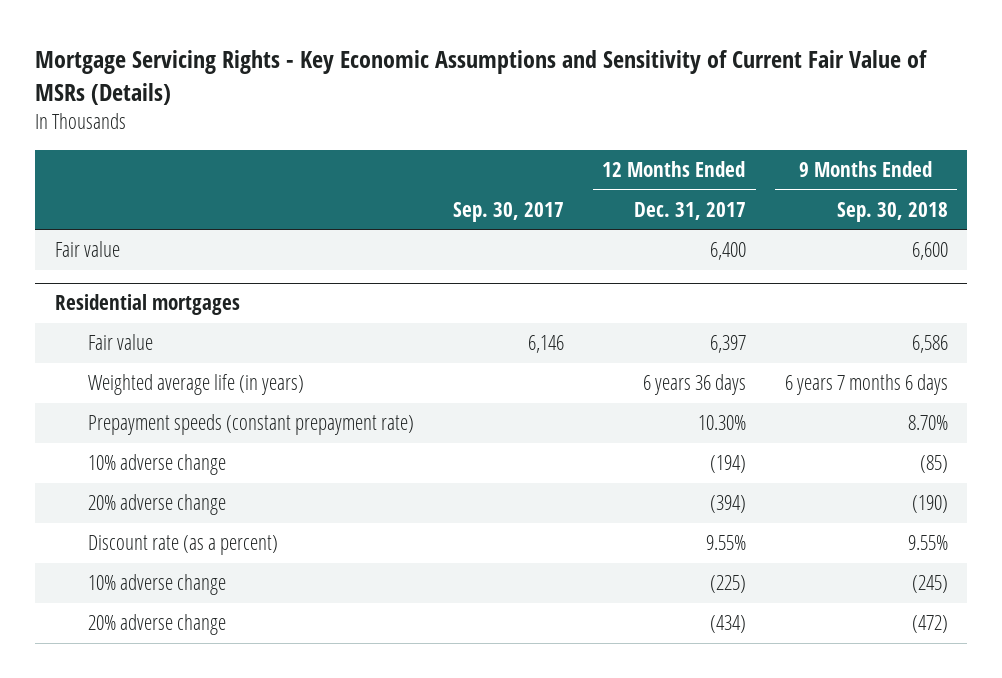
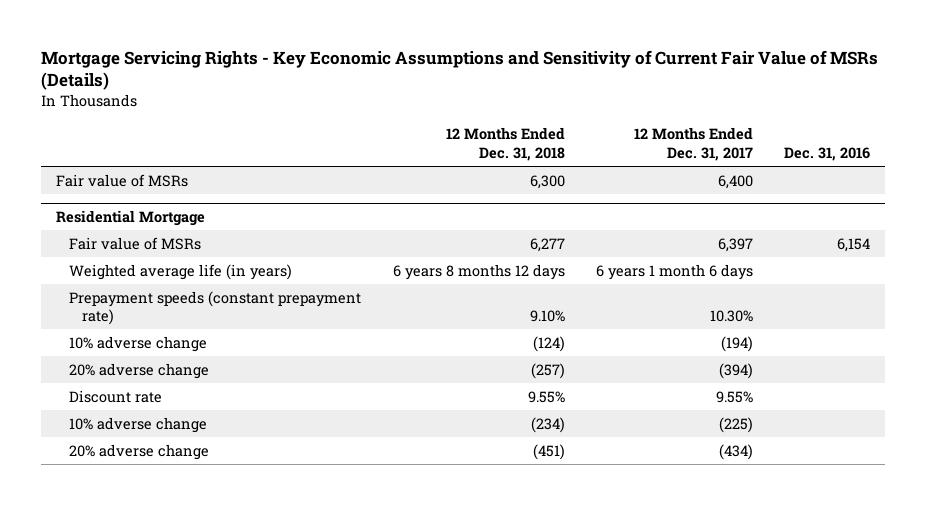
- | Sep. 30, 2017 | 12 Months Ended Dec. 31, 2017 | 9 Months Ended Sep. 30, 2018
+ | 12 Months Ended Dec. 31, 2018 | 12 Months Ended Dec. 31, 2017 | Dec. 31, 2016
- Fair value | | 6,400 | 6,600
- Residential mortgages
- Fair value | 6,146 | 6,397 | 6,586
- Weighted average life (in years) | | 6 years 36 days | 6 years 7 months 6 days
+ Fair value of MSRs | 6,300 | 6,400 |
+ Residential Mortgage
+ Fair value of MSRs | 6,277 | 6,397 | 6,154
+ Weighted average life (in years) | 6 years 8 months 12 days | 6 years 1 month 6 days |
- Discount rate (as a percent) | | 9.55% | 9.55%
+ Discount rate | 9.55% | 9.55% |

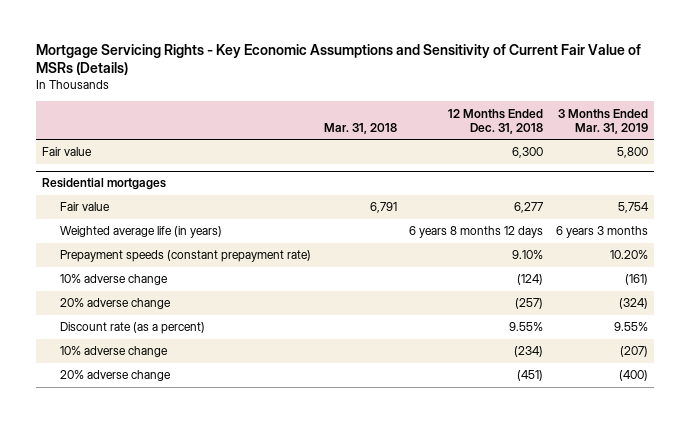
- | 12 Months Ended Dec. 31, 2018 | 12 Months Ended Dec. 31, 2017 | Dec. 31, 2016
+ | Mar. 31, 2018 | 12 Months Ended Dec. 31, 2018 | 3 Months Ended Mar. 31, 2019
- Fair value of MSRs | 6,300 | 6,400 |
- Residential Mortgage
- Fair value of MSRs | 6,277 | 6,397 | 6,154
+ Fair value | | 6,300 | 5,800
+ Residential mortgages
+ Fair value | 6,791 | 6,277 | 5,754
- Discount rate | 9.55% | 9.55% |
+ Discount rate (as a percent) | | 9.55% | 9.55%

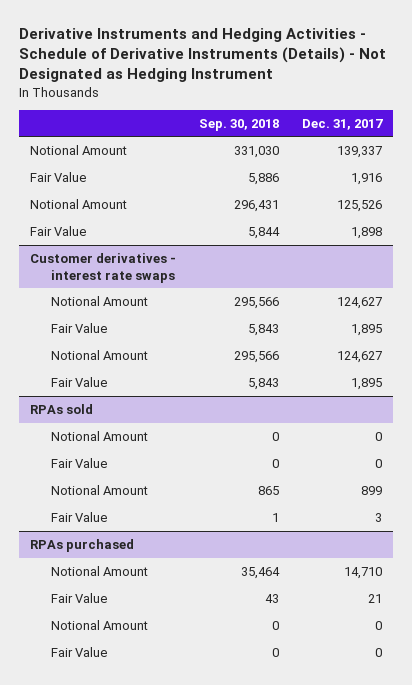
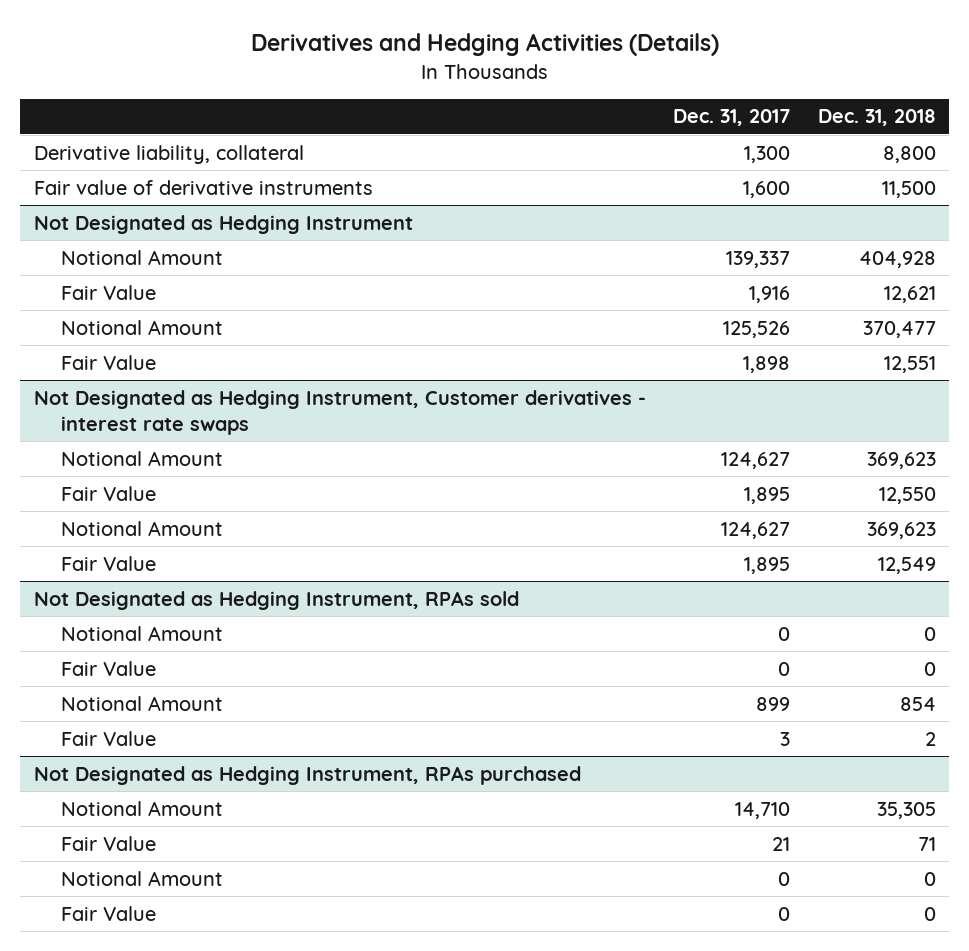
- Derivative Instruments and Hedging Activities - Schedule of Derivative Instruments (Details) - Not Designated as Hedging Instrument
+ Derivatives and Hedging Activities (Details)
- | Sep. 30, 2018 | Dec. 31, 2017
+ | Dec. 31, 2017 | Dec. 31, 2018
+ Derivative liability, collateral | 1,300 | 8,800
+ Fair value of derivative instruments | 1,600 | 11,500
+ Not Designated as Hedging Instrument
- Customer derivatives - interest rate swaps
+ Not Designated as Hedging Instrument, Customer derivatives - interest rate swaps
- RPAs sold
+ Not Designated as Hedging Instrument, RPAs sold
- RPAs purchased
+ Not Designated as Hedging Instrument, RPAs purchased

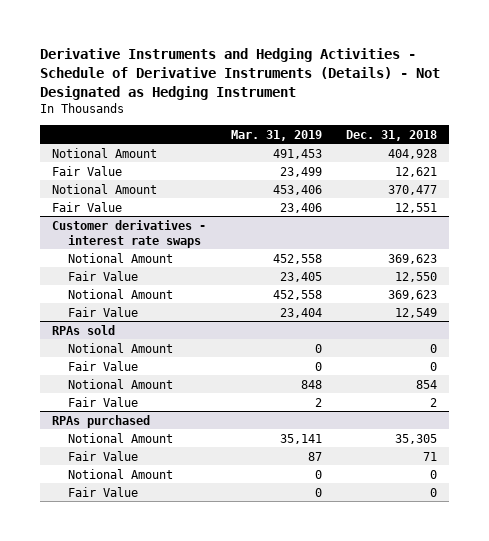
- Derivatives and Hedging Activities (Details)
+ Derivative Instruments and Hedging Activities - Schedule of Derivative Instruments (Details) - Not Designated as Hedging Instrument
- | Dec. 31, 2017 | Dec. 31, 2018
+ | Mar. 31, 2019 | Dec. 31, 2018
- Derivative liability, collateral | 1,300 | 8,800
- Fair value of derivative instruments | 1,600 | 11,500
- Not Designated as Hedging Instrument
- Not Designated as Hedging Instrument, Customer derivatives - interest rate swaps
+ Customer derivatives - interest rate swaps
- Not Designated as Hedging Instrument, RPAs sold
+ RPAs sold
- Not Designated as Hedging Instrument, RPAs purchased
+ RPAs purchased

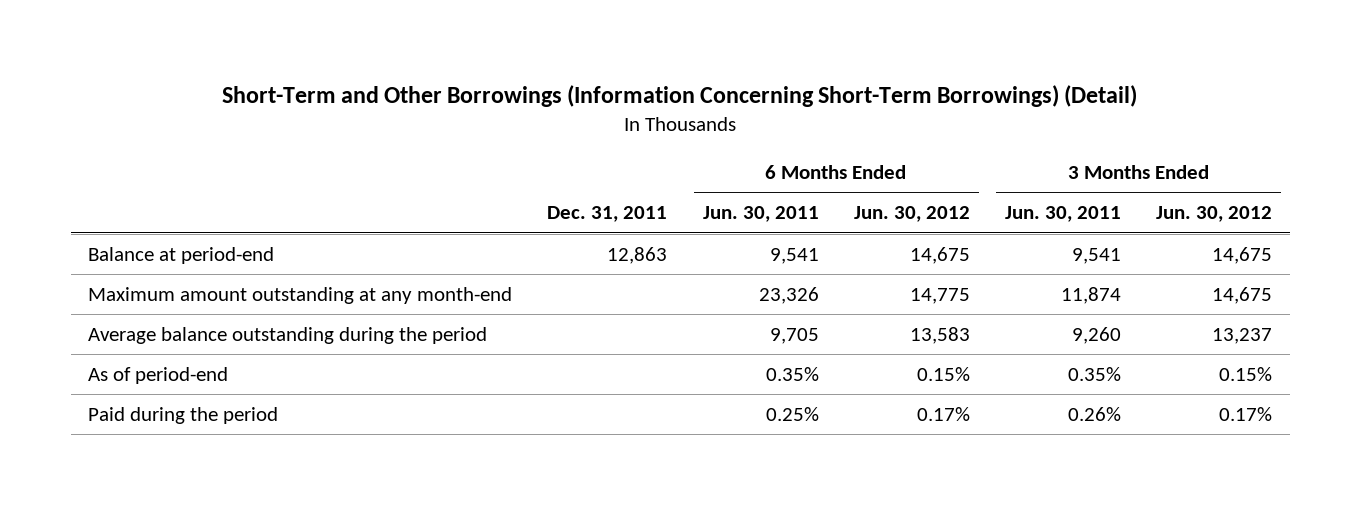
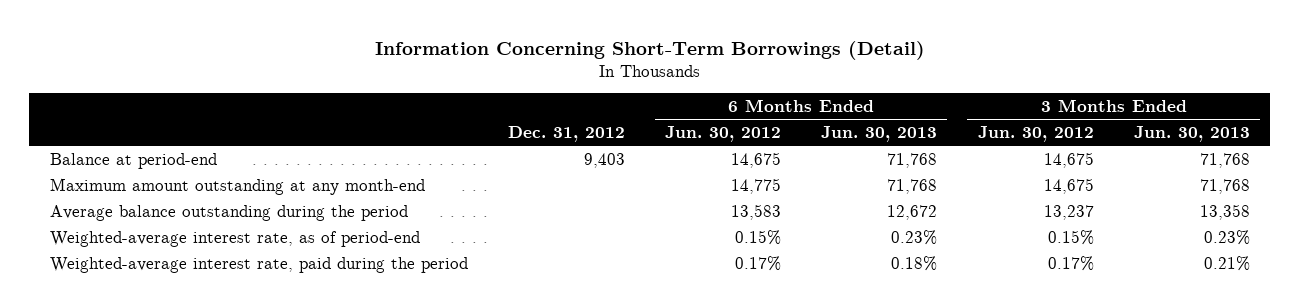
- Short-Term and Other Borrowings (Information Concerning Short-Term Borrowings) (Detail)
+ Information Concerning Short-Term Borrowings (Detail)
- | Dec. 31, 2011 | 6 Months Ended Jun. 30, 2011 | 6 Months Ended Jun. 30, 2012 | 3 Months Ended Jun. 30, 2011 | 3 Months Ended Jun. 30, 2012
+ | Dec. 31, 2012 | 6 Months Ended Jun. 30, 2012 | 6 Months Ended Jun. 30, 2013 | 3 Months Ended Jun. 30, 2012 | 3 Months Ended Jun. 30, 2013
- As of period-end | | 0.35% | 0.15% | 0.35% | 0.15%
- Paid during the period | | 0.25% | 0.17% | 0.26% | 0.17%
+ Weighted-average interest rate, as of period-end | | 0.15% | 0.23% | 0.15% | 0.23%
+ Weighted-average interest rate, paid during the period | | 0.17% | 0.18% | 0.17% | 0.21%

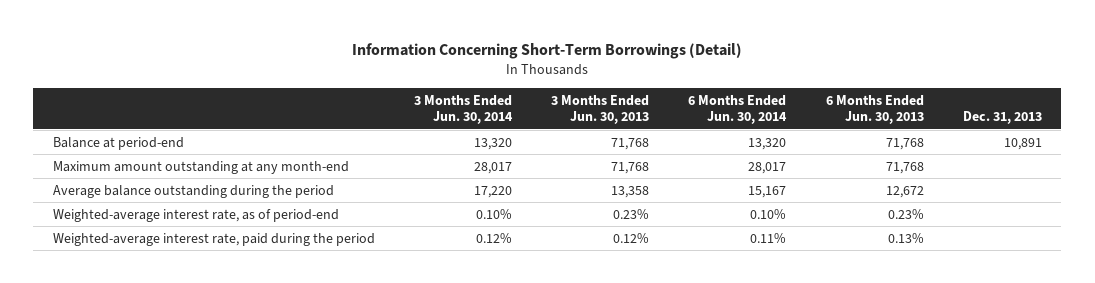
- | Dec. 31, 2012 | 6 Months Ended Jun. 30, 2012 | 6 Months Ended Jun. 30, 2013 | 3 Months Ended Jun. 30, 2012 | 3 Months Ended Jun. 30, 2013
+ | 3 Months Ended Jun. 30, 2014 | 3 Months Ended Jun. 30, 2013 | 6 Months Ended Jun. 30, 2014 | 6 Months Ended Jun. 30, 2013 | Dec. 31, 2013
- Weighted-average interest rate, paid during the period | | 0.17% | 0.18% | 0.17% | 0.21%
+ Weighted-average interest rate, paid during the period | 0.12% | 0.12% | 0.11% | 0.13% |

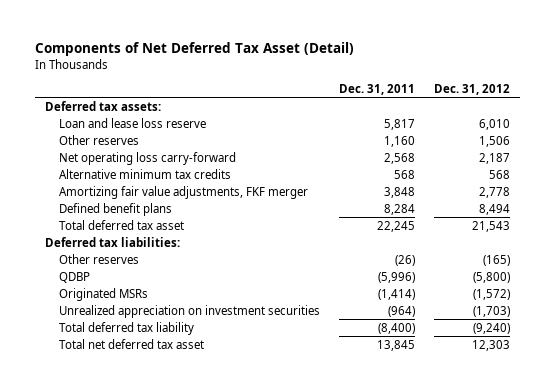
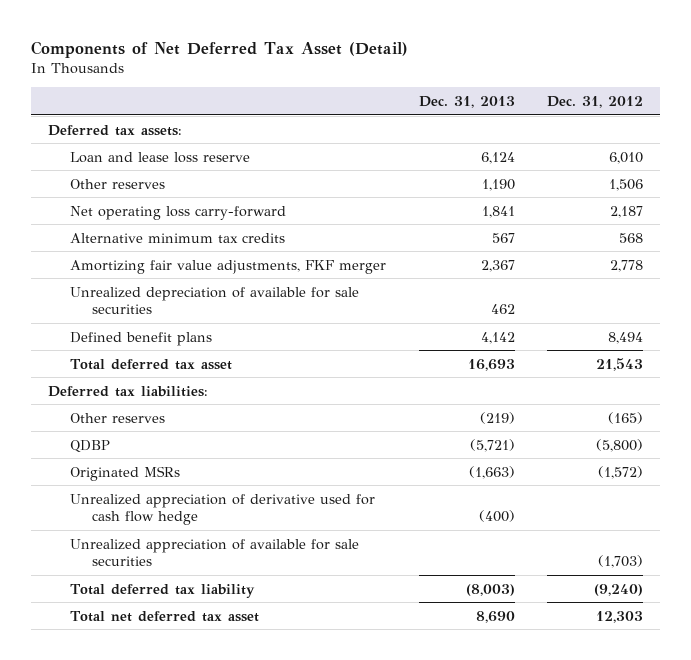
- | Dec. 31, 2011 | Dec. 31, 2012
+ | Dec. 31, 2013 | Dec. 31, 2012
+ Unrealized depreciation of available for sale securities | 462 |
- Unrealized appreciation on investment securities | (964) | (1,703)
+ Unrealized appreciation of derivative used for cash flow hedge | (400) |
+ Unrealized appreciation of available for sale securities | | (1,703)

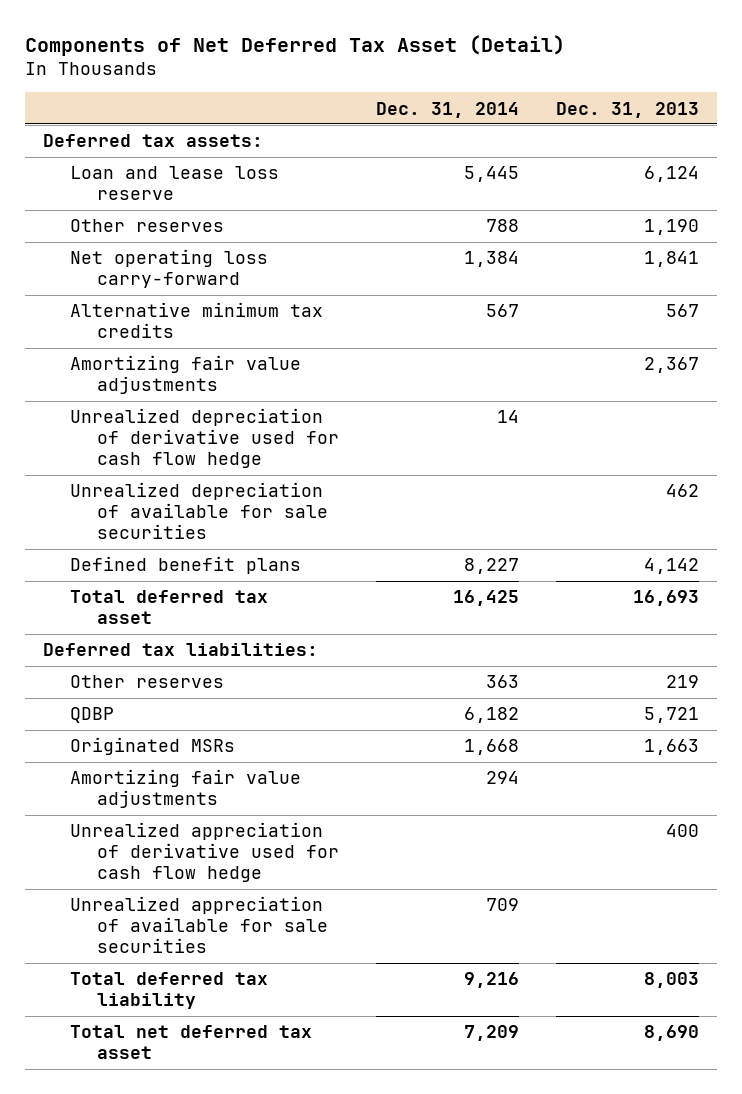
- | Dec. 31, 2013 | Dec. 31, 2012
+ | Dec. 31, 2014 | Dec. 31, 2013
- Amortizing fair value adjustments, FKF merger | 2,367 | 2,778
+ Amortizing fair value adjustments | | 2,367
+ Unrealized depreciation of derivative used for cash flow hedge | 14 |
- Other reserves | (219) | (165)
- QDBP | (5,721) | (5,800)
- Originated MSRs | (1,663) | (1,572)
- Unrealized appreciation of derivative used for cash flow hedge | (400) |
+ Other reserves | 363 | 219
+ QDBP | 6,182 | 5,721
+ Originated MSRs | 1,668 | 1,663
+ Amortizing fair value adjustments | 294 |
+ Unrealized appreciation of derivative used for cash flow hedge | | 400
- Total deferred tax liability | (8,003) | (9,240)
+ Total deferred tax liability | 9,216 | 8,003

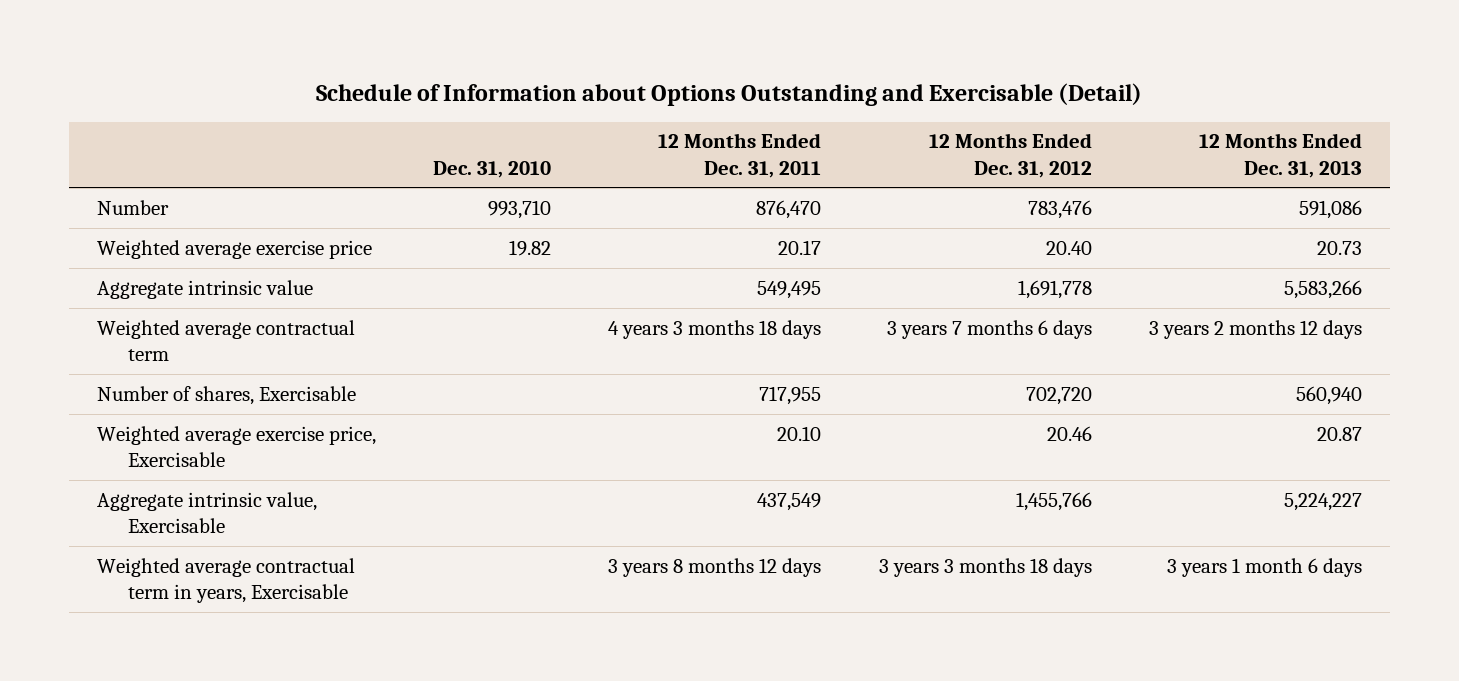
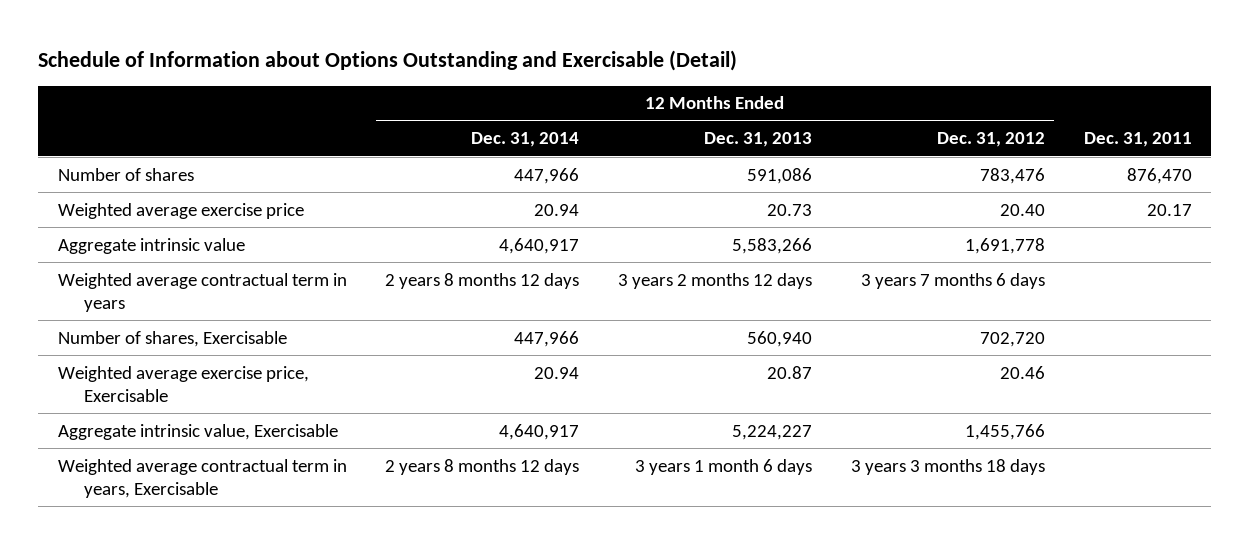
- | Dec. 31, 2010 | 12 Months Ended Dec. 31, 2011 | 12 Months Ended Dec. 31, 2012 | 12 Months Ended Dec. 31, 2013
+ | 12 Months Ended Dec. 31, 2014 | 12 Months Ended Dec. 31, 2013 | 12 Months Ended Dec. 31, 2012 | Dec. 31, 2011
- Number | 993,710 | 876,470 | 783,476 | 591,086
+ Number of shares | 447,966 | 591,086 | 783,476 | 876,470
- Weighted average contractual term | | 4 years 3 months 18 days | 3 years 7 months 6 days | 3 years 2 months 12 days
+ Weighted average contractual term in years | 2 years 8 months 12 days | 3 years 2 months 12 days | 3 years 7 months 6 days |

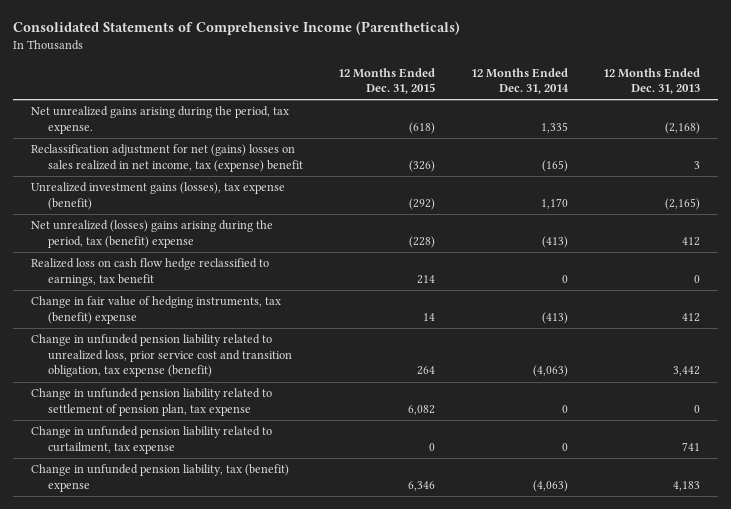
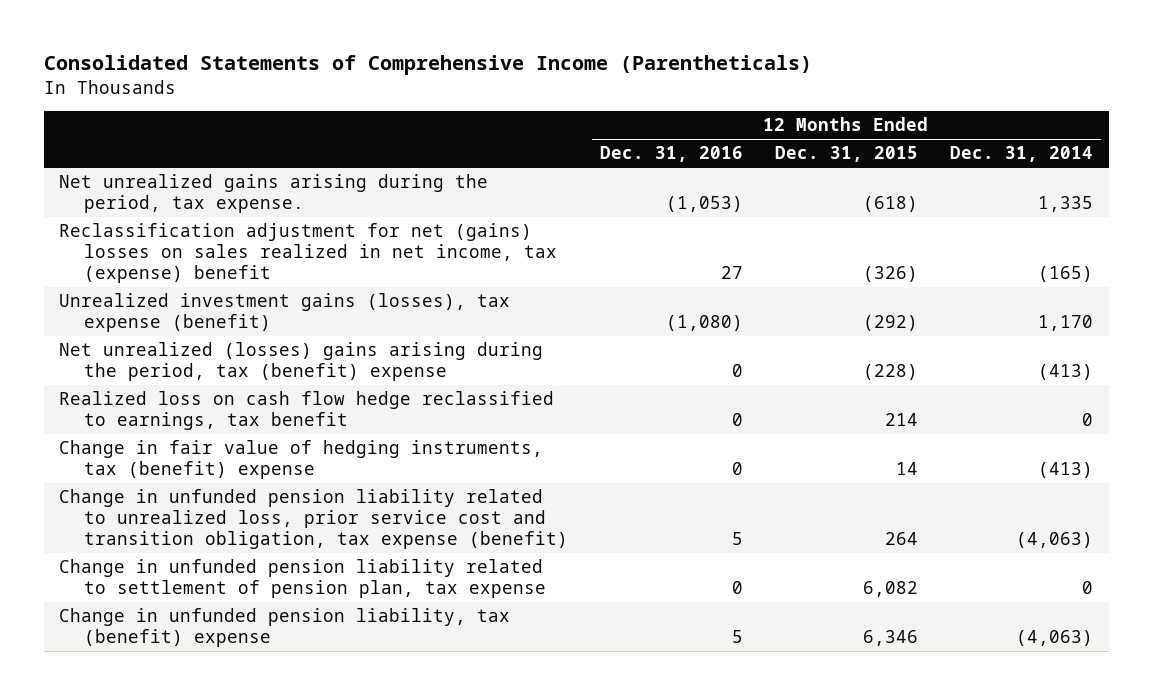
- | 12 Months Ended Dec. 31, 2015 | 12 Months Ended Dec. 31, 2014 | 12 Months Ended Dec. 31, 2013
+ | 12 Months Ended Dec. 31, 2016 | 12 Months Ended Dec. 31, 2015 | 12 Months Ended Dec. 31, 2014
- Change in unfunded pension liability related to curtailment, tax expense | 0 | 0 | 741

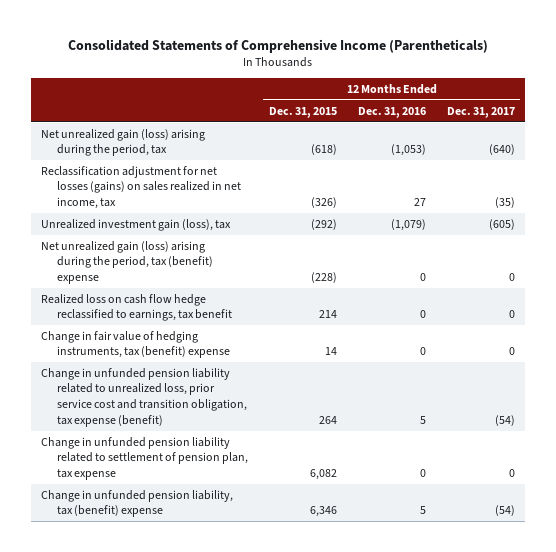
- | 12 Months Ended Dec. 31, 2016 | 12 Months Ended Dec. 31, 2015 | 12 Months Ended Dec. 31, 2014
+ | 12 Months Ended Dec. 31, 2015 | 12 Months Ended Dec. 31, 2016 | 12 Months Ended Dec. 31, 2017
- Net unrealized gains arising during the period, tax expense. | (1,053) | (618) | 1,335
- Reclassification adjustment for net (gains) losses on sales realized in net income, tax (expense) benefit | 27 | (326) | (165)
- Unrealized investment gains (losses), tax expense (benefit) | (1,080) | (292) | 1,170
- Net unrealized (losses) gains arising during the period, tax (benefit) expense | 0 | (228) | (413)
+ Net unrealized gain (loss) arising during the period, tax | (618) | (1,053) | (640)
+ Reclassification adjustment for net losses (gains) on sales realized in net income, tax | (326) | 27 | (35)
+ Unrealized investment gain (loss), tax | (292) | (1,079) | (605)
+ Net unrealized gain (loss) arising during the period, tax (benefit) expense | (228) | 0 | 0

